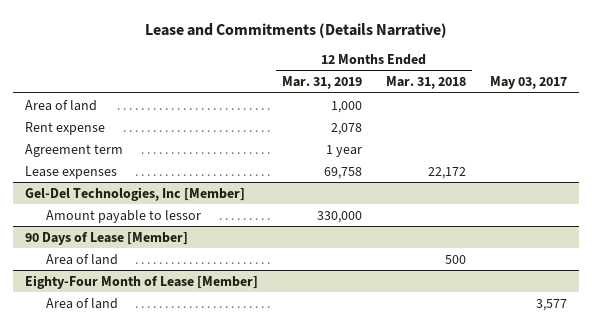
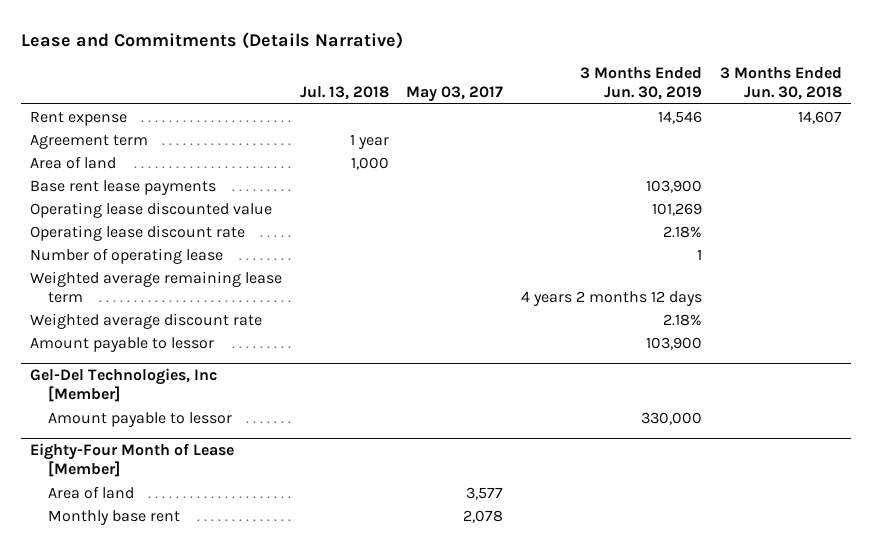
- | 12 Months Ended Mar. 31, 2019 | 12 Months Ended Mar. 31, 2018 | May 03, 2017
+ | Jul. 13, 2018 | May 03, 2017 | 3 Months Ended Jun. 30, 2019 | 3 Months Ended Jun. 30, 2018
- Lease expenses | 69,758 | 22,172 |
moved down: Area of land | 1,000 | | |
+ Base rent lease payments | | | 103,900 |
+ Operating lease discounted value | | | 101,269 |
+ Operating lease discount rate | | | 2.18% |
+ Number of operating lease | | | 1 |
+ Weighted average remaining lease term | | | 4 years 2 months 12 days |
+ Weighted average discount rate | | | 2.18% |
+ Amount payable to lessor | | | 103,900 |
- 90 Days of Lease [Member]
- Area of land | | 500 |
@ Eighty-Four Month of Lease [Member]
+ Monthly base rent | | 2,078 | |

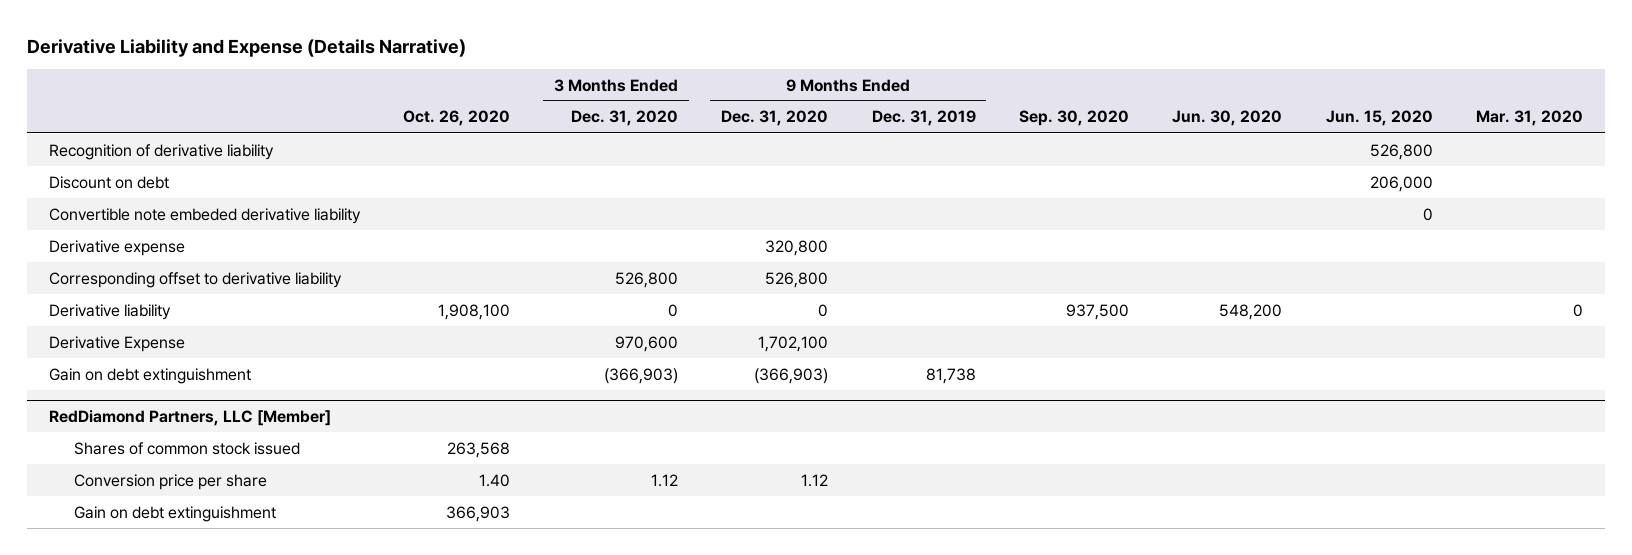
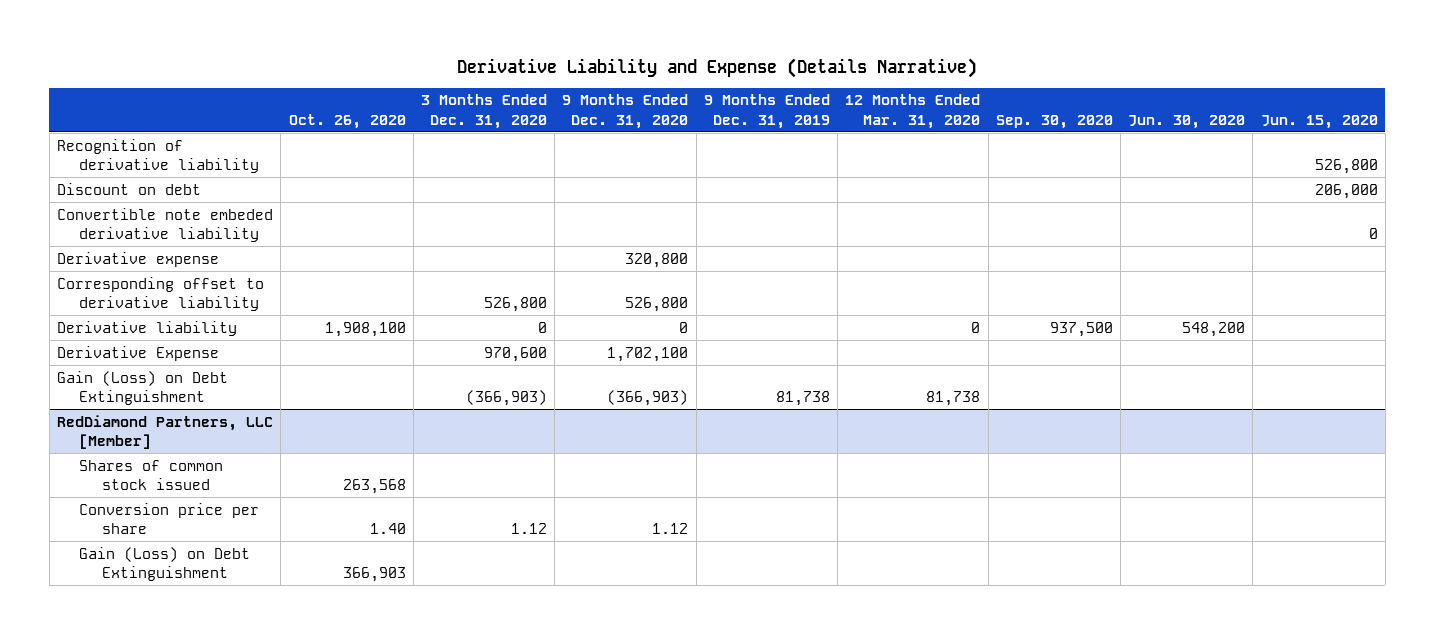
- | Oct. 26, 2020 | 3 Months Ended Dec. 31, 2020 | 9 Months Ended Dec. 31, 2020 | 9 Months Ended Dec. 31, 2019 | Sep. 30, 2020 | Jun. 30, 2020 | Jun. 15, 2020 | Mar. 31, 2020
+ | Oct. 26, 2020 | 3 Months Ended Dec. 31, 2020 | 9 Months Ended Dec. 31, 2020 | 9 Months Ended Dec. 31, 2019 | 12 Months Ended Mar. 31, 2020 | Sep. 30, 2020 | Jun. 30, 2020 | Jun. 15, 2020
- Gain on debt extinguishment | | (366,903) | (366,903) | 81,738 | | | |
+ Gain (Loss) on Debt Extinguishment | | (366,903) | (366,903) | 81,738 | 81,738 | | |
@ RedDiamond Partners, LLC [Member]
- Gain on debt extinguishment | 366,903 | | | | | | |
+ Gain (Loss) on Debt Extinguishment | 366,903 | | | | | | |

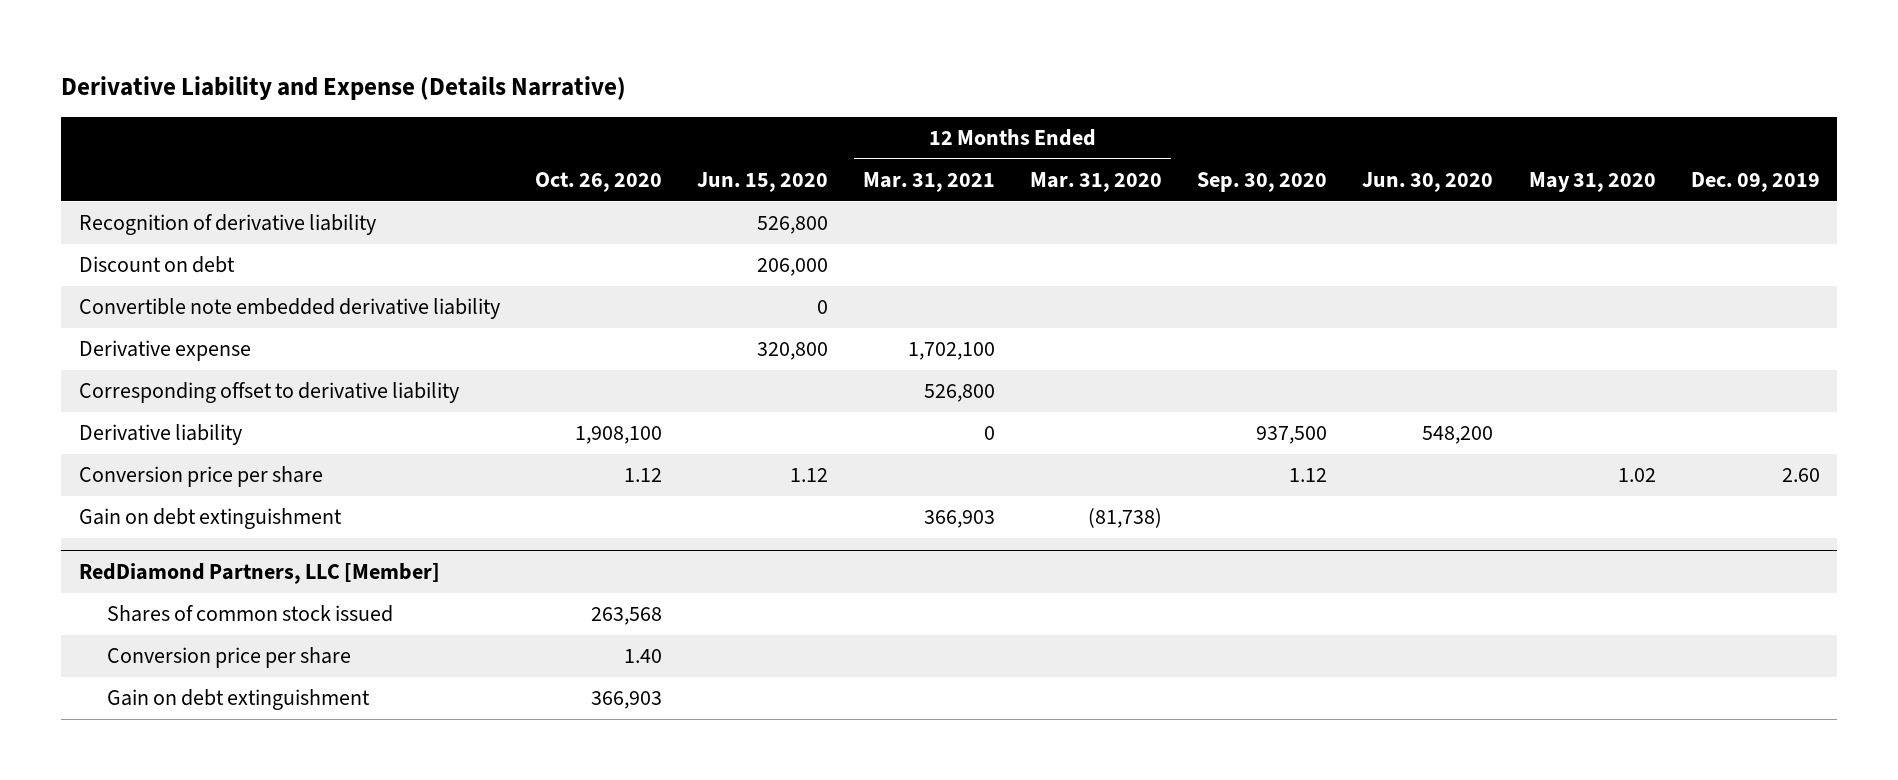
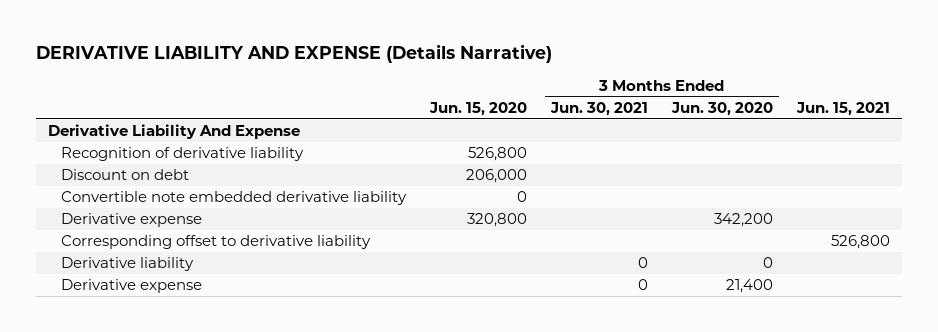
- Derivative Liability and Expense (Details Narrative)
+ DERIVATIVE LIABILITY AND EXPENSE (Details Narrative)
- | Oct. 26, 2020 | Jun. 15, 2020 | 12 Months Ended Mar. 31, 2021 | 12 Months Ended Mar. 31, 2020 | Sep. 30, 2020 | Jun. 30, 2020 | May 31, 2020 | Dec. 09, 2019
+ | Jun. 15, 2020 | 3 Months Ended Jun. 30, 2021 | 3 Months Ended Jun. 30, 2020 | Jun. 15, 2021
+ Derivative Liability And Expense
- Conversion price per share | 1.12 | 1.12 | | | 1.12 | | 1.02 | 2.60
- Gain on debt extinguishment | | | 366,903 | (81,738) | | | |
- RedDiamond Partners, LLC [Member]
- Shares of common stock issued | 263,568 | | | | | | |
- Conversion price per share | 1.40 | | | | | | |
- Gain on debt extinguishment | 366,903 | | | | | | |
+ Derivative expense | | 0 | 21,400 |

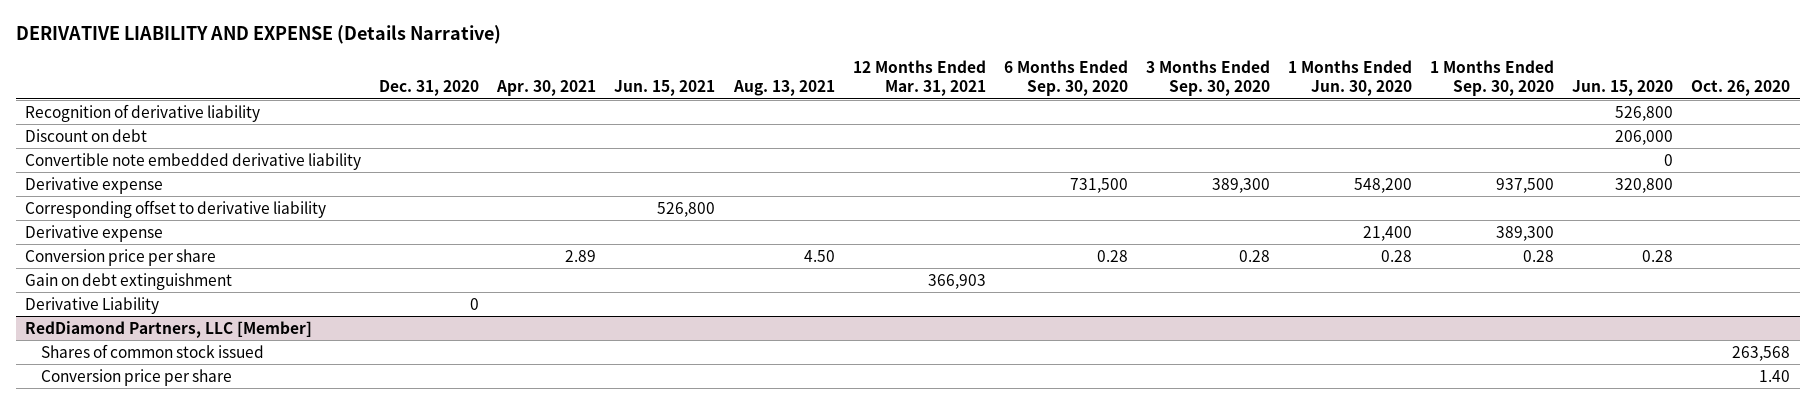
- | Jun. 15, 2020 | 3 Months Ended Jun. 30, 2021 | 3 Months Ended Jun. 30, 2020 | Jun. 15, 2021
+ | Dec. 31, 2020 | Apr. 30, 2021 | Jun. 15, 2021 | Aug. 13, 2021 | 12 Months Ended Mar. 31, 2021 | 6 Months Ended Sep. 30, 2020 | 3 Months Ended Sep. 30, 2020 | 1 Months Ended Jun. 30, 2020 | 1 Months Ended Sep. 30, 2020 | Jun. 15, 2020 | Oct. 26, 2020
- Derivative Liability And Expense
- Derivative liability | | 0 | 0 |
+ Conversion price per share | | 2.89 | | 4.50 | | 0.28 | 0.28 | 0.28 | 0.28 | 0.28 |
+ Gain on debt extinguishment | | | | | 366,903 | | | | | |
+ Derivative Liability | 0 | | | | | | | | | |
+ RedDiamond Partners, LLC [Member]
+ Shares of common stock issued | | | | | | | | | | | 263,568
+ Conversion price per share | | | | | | | | | | | 1.40

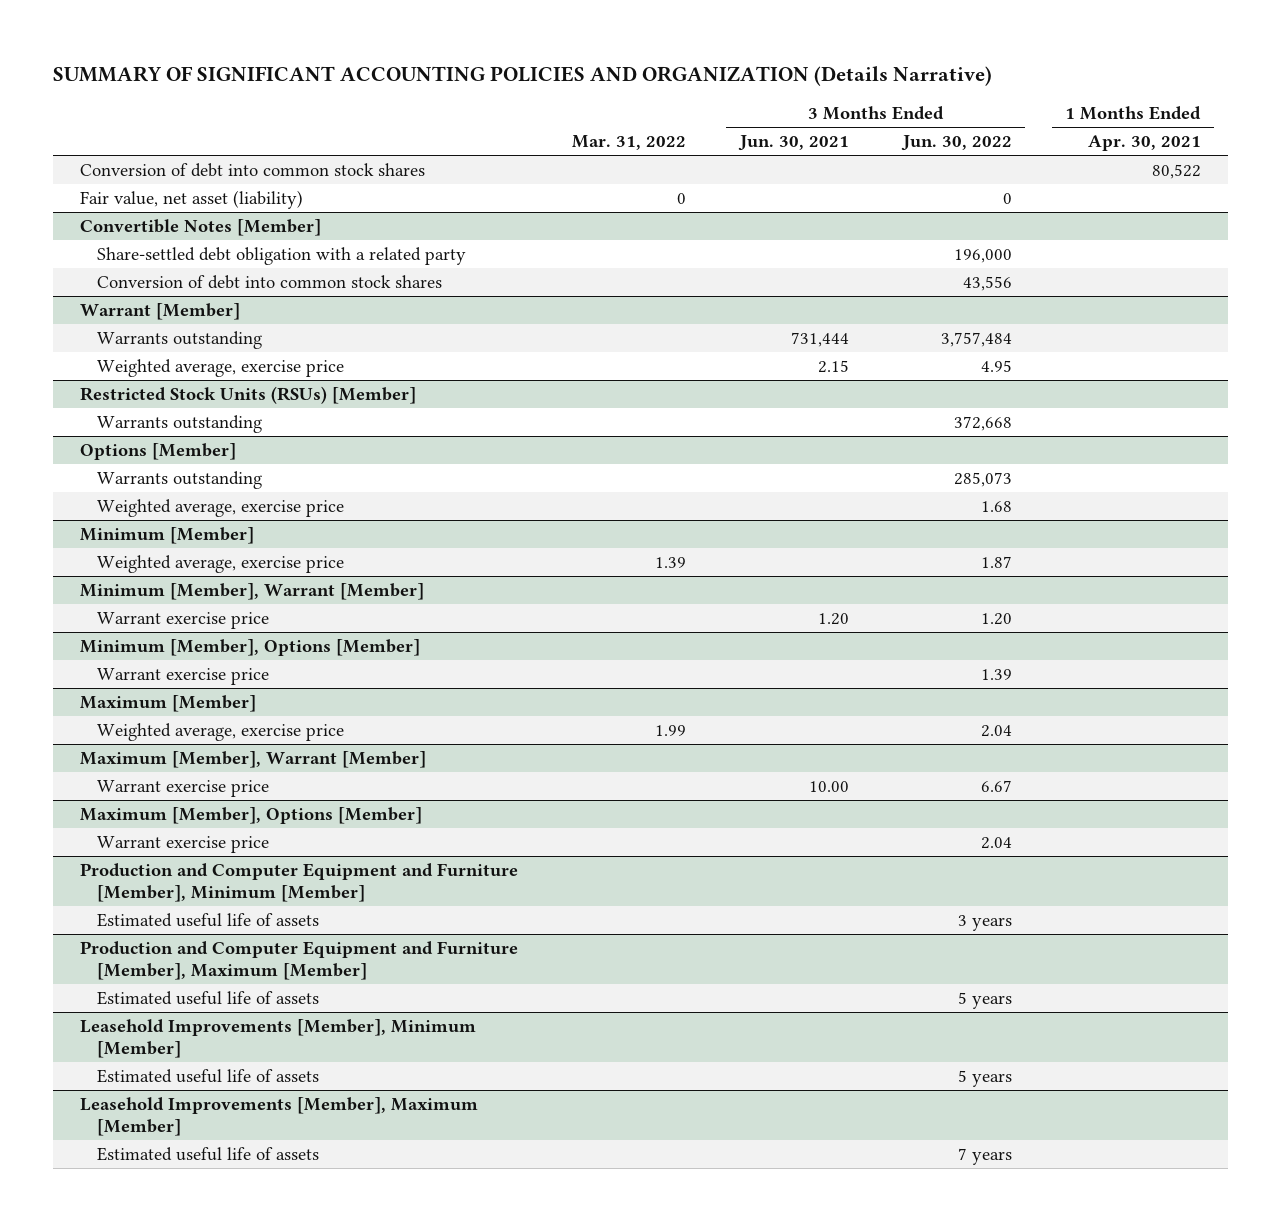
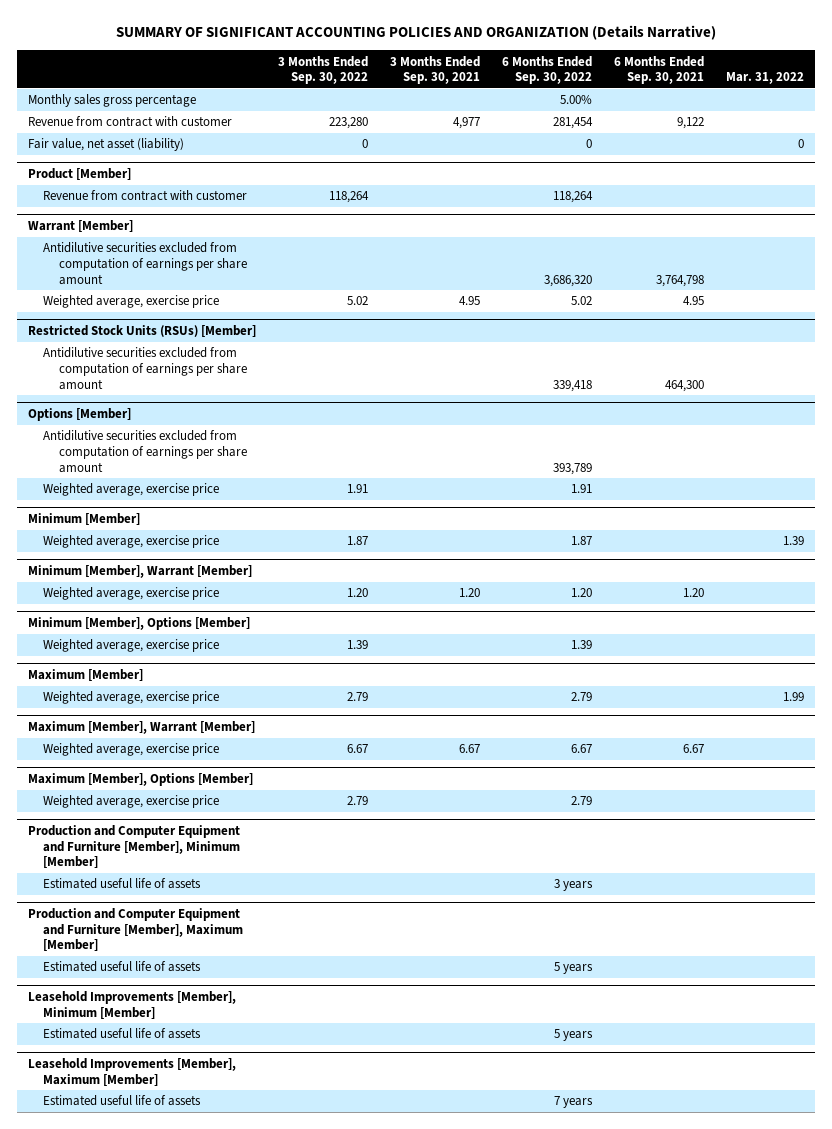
- | Mar. 31, 2022 | 3 Months Ended Jun. 30, 2021 | 3 Months Ended Jun. 30, 2022 | 1 Months Ended Apr. 30, 2021
+ | 3 Months Ended Sep. 30, 2022 | 3 Months Ended Sep. 30, 2021 | 6 Months Ended Sep. 30, 2022 | 6 Months Ended Sep. 30, 2021 | Mar. 31, 2022
- Conversion of debt into common stock shares | | | | 80,522
+ Monthly sales gross percentage | | | 5.00% | |
+ Revenue from contract with customer | 223,280 | 4,977 | 281,454 | 9,122 |
- Convertible Notes [Member]
- Share-settled debt obligation with a related party | | | 196,000 |
- Conversion of debt into common stock shares | | | 43,556 |
+ Product [Member]
+ Revenue from contract with customer | 118,264 | | 118,264 | |
@ Warrant [Member]
- Warrants outstanding | | 731,444 | 3,757,484 |
+ Antidilutive securities excluded from computation of earnings per share amount | | | 3,686,320 | 3,764,798 |
@ Restricted Stock Units (RSUs) [Member]
- Warrants outstanding | | | 372,668 |
+ Antidilutive securities excluded from computation of earnings per share amount | | | 339,418 | 464,300 |
@ Options [Member]
- Warrants outstanding | | | 285,073 |
+ Antidilutive securities excluded from computation of earnings per share amount | | | 393,789 | |
@ Minimum [Member], Warrant [Member]
- Warrant exercise price | | 1.20 | 1.20 |
+ Weighted average, exercise price | 1.20 | 1.20 | 1.20 | 1.20 |
@ Minimum [Member], Options [Member]
- Warrant exercise price | | | 1.39 |
+ Weighted average, exercise price | 1.39 | | 1.39 | |
@ Maximum [Member], Warrant [Member]
- Warrant exercise price | | 10.00 | 6.67 |
+ Weighted average, exercise price | 6.67 | 6.67 | 6.67 | 6.67 |
@ Maximum [Member], Options [Member]
- Warrant exercise price | | | 2.04 |
+ Weighted average, exercise price | 2.79 | | 2.79 | |

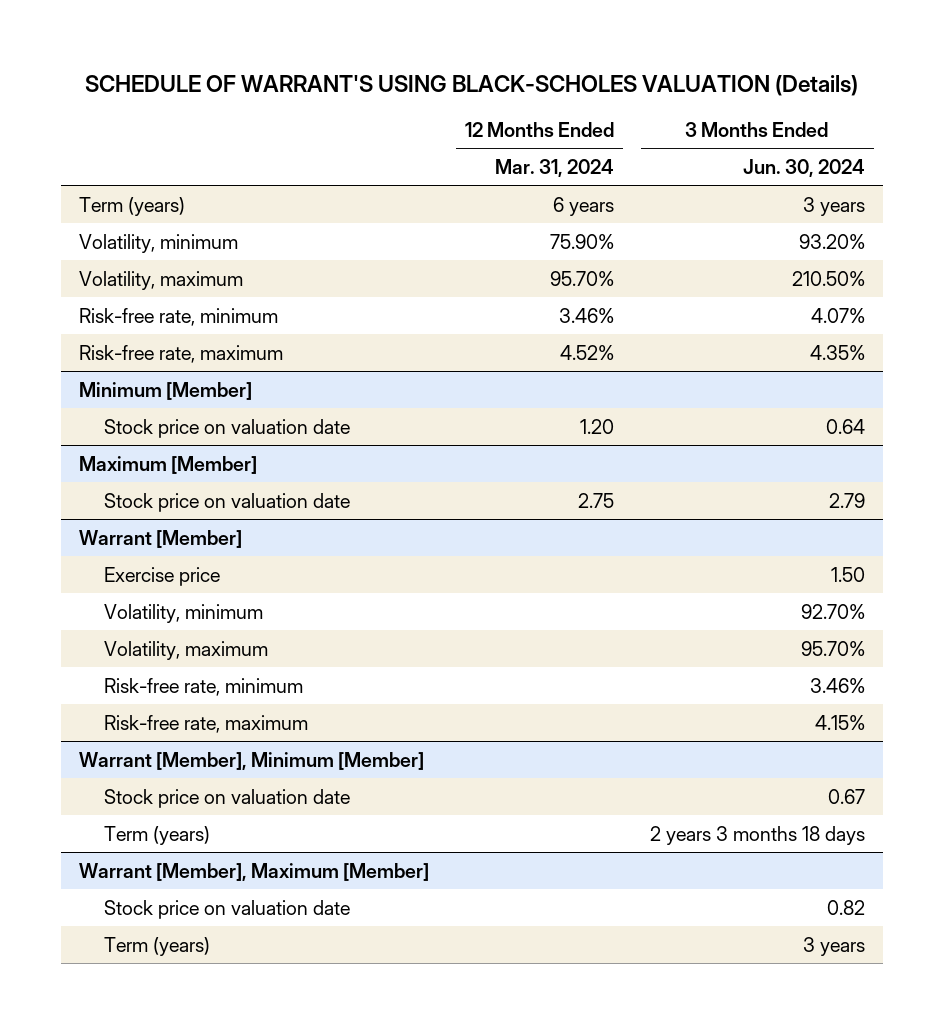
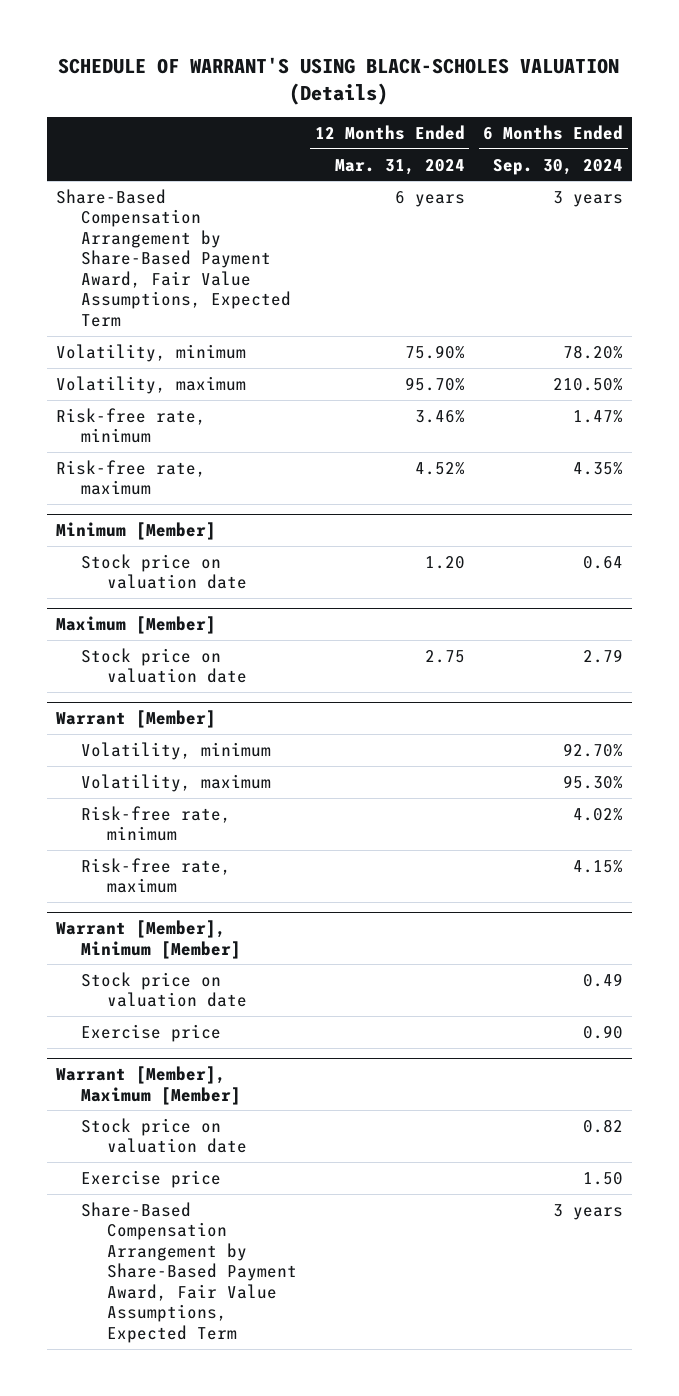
- | 12 Months Ended Mar. 31, 2024 | 3 Months Ended Jun. 30, 2024
+ | 12 Months Ended Mar. 31, 2024 | 6 Months Ended Sep. 30, 2024
- Term (years) | 6 years | 3 years
+ Share-Based Compensation Arrangement by Share-Based Payment Award, Fair Value Assumptions, Expected Term | 6 years | 3 years
@ Warrant [Member]
- Exercise price | | 1.50
@ Warrant [Member], Minimum [Member]
- Term (years) | | 2 years 3 months 18 days
+ Exercise price | | 0.90
@ Warrant [Member], Maximum [Member]
- Term (years) | | 3 years
+ Exercise price | | 1.50
+ Share-Based Compensation Arrangement by Share-Based Payment Award, Fair Value Assumptions, Expected Term | | 3 years

